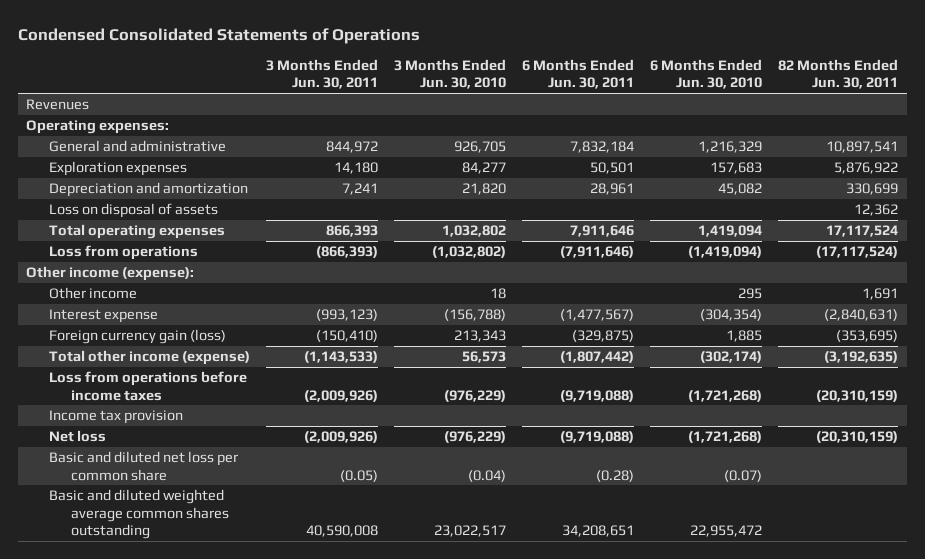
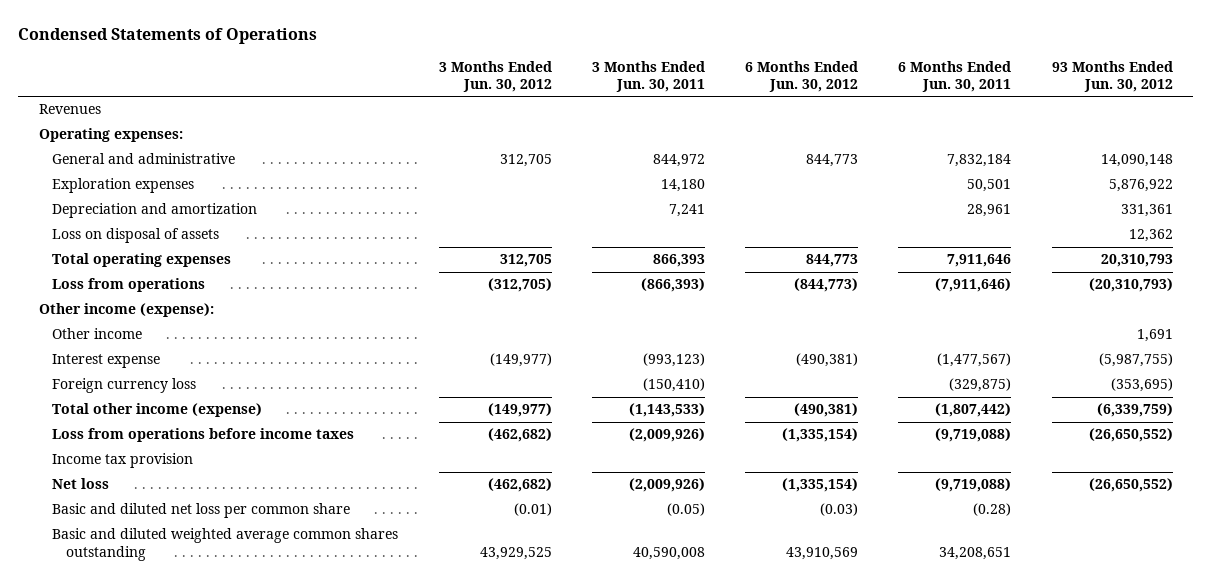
- Condensed Consolidated Statements of Operations
+ Condensed Statements of Operations
- | 3 Months Ended Jun. 30, 2011 | 3 Months Ended Jun. 30, 2010 | 6 Months Ended Jun. 30, 2011 | 6 Months Ended Jun. 30, 2010 | 82 Months Ended Jun. 30, 2011
+ | 3 Months Ended Jun. 30, 2012 | 3 Months Ended Jun. 30, 2011 | 6 Months Ended Jun. 30, 2012 | 6 Months Ended Jun. 30, 2011 | 93 Months Ended Jun. 30, 2012
- Foreign currency gain (loss) | (150,410) | 213,343 | (329,875) | 1,885 | (353,695)
+ Foreign currency loss | | (150,410) | | (329,875) | (353,695)

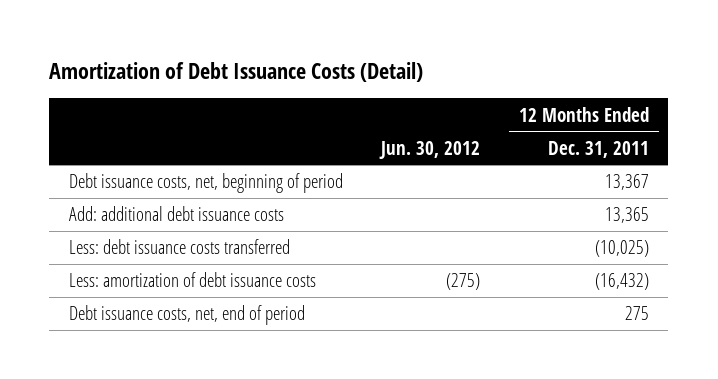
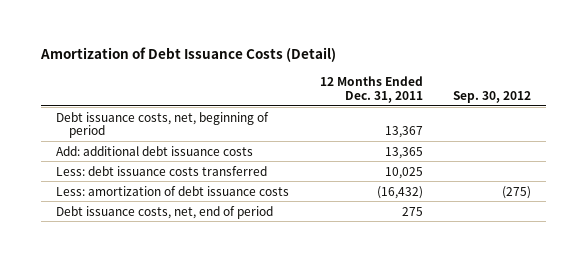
- | Jun. 30, 2012 | 12 Months Ended Dec. 31, 2011
+ | 12 Months Ended Dec. 31, 2011 | Sep. 30, 2012
- Less: debt issuance costs transferred | | (10,025)
+ Less: debt issuance costs transferred | 10,025 |

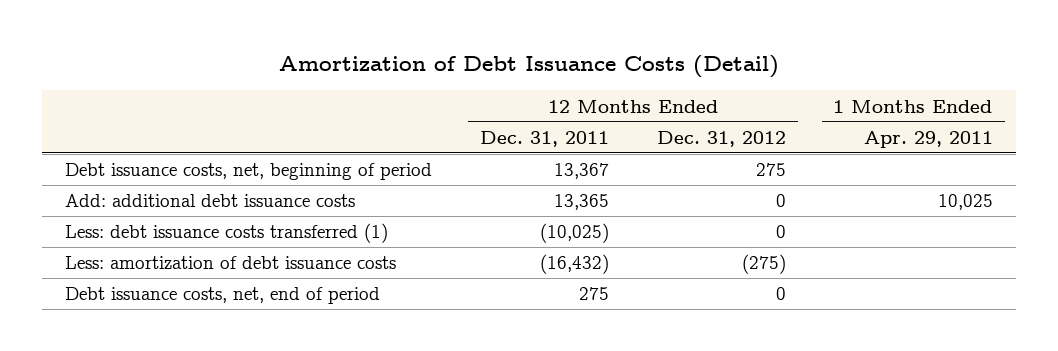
- | 12 Months Ended Dec. 31, 2011 | Sep. 30, 2012
+ | 12 Months Ended Dec. 31, 2011 | 12 Months Ended Dec. 31, 2012 | 1 Months Ended Apr. 29, 2011
- Less: debt issuance costs transferred | 10,025 |
+ Less: debt issuance costs transferred (1) | (10,025) | 0 |

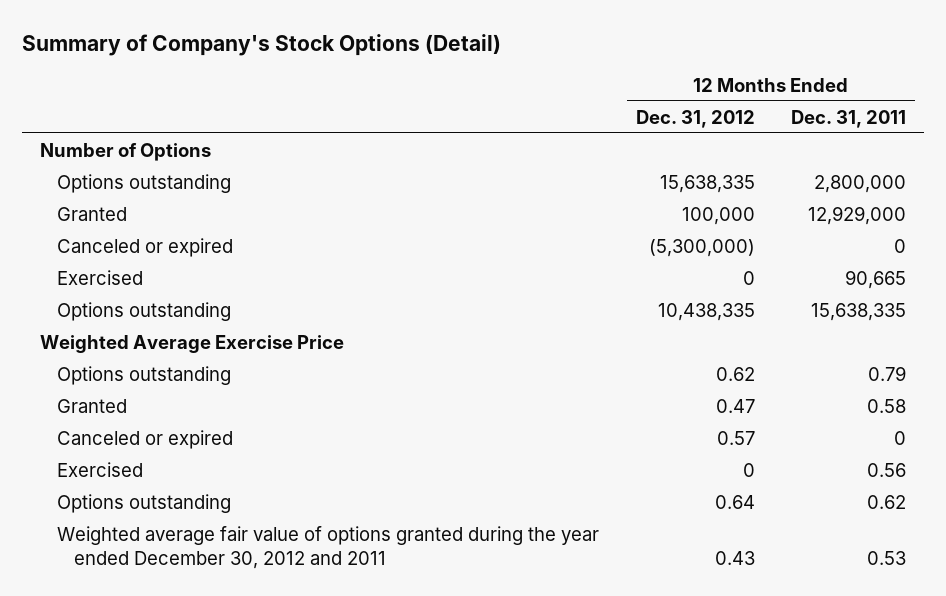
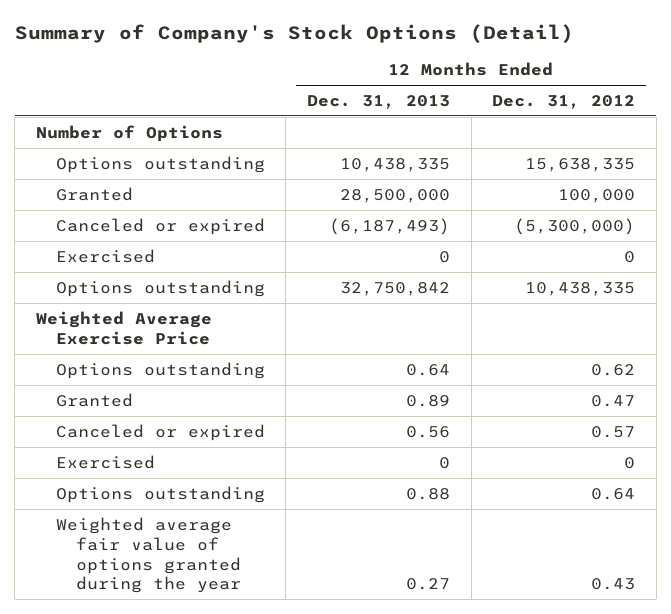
- | 12 Months Ended Dec. 31, 2012 | 12 Months Ended Dec. 31, 2011
+ | 12 Months Ended Dec. 31, 2013 | 12 Months Ended Dec. 31, 2012
- Weighted average fair value of options granted during the year ended December 30, 2012 and 2011 | 0.43 | 0.53
+ Weighted average fair value of options granted during the year | 0.27 | 0.43

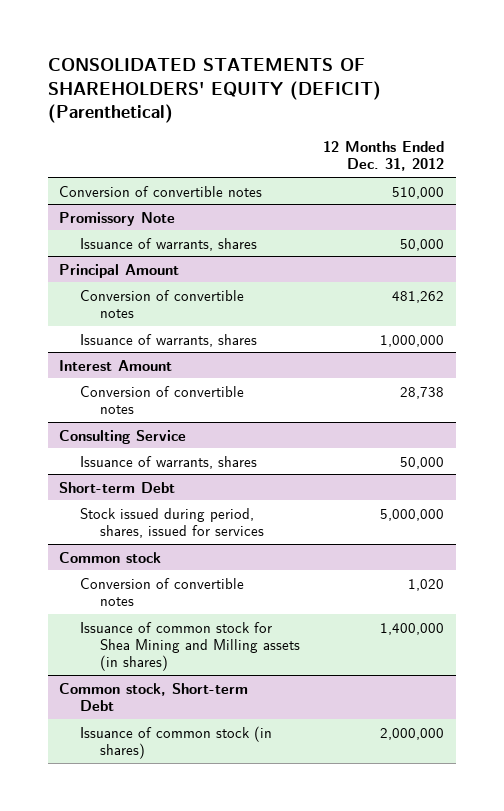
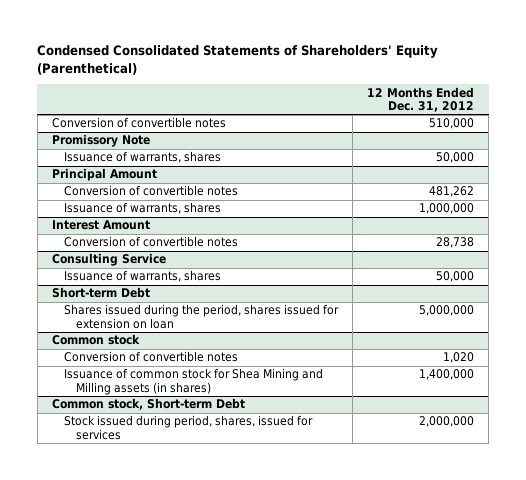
- CONSOLIDATED STATEMENTS OF SHAREHOLDERS' EQUITY (DEFICIT) (Parenthetical)
+ Condensed Consolidated Statements of Shareholders' Equity (Parenthetical)
@ Short-term Debt
- Stock issued during period, shares, issued for services | 5,000,000
+ Shares issued during the period, shares issued for extension on loan | 5,000,000
@ Common stock, Short-term Debt
- Issuance of common stock (in shares) | 2,000,000
+ Stock issued during period, shares, issued for services | 2,000,000

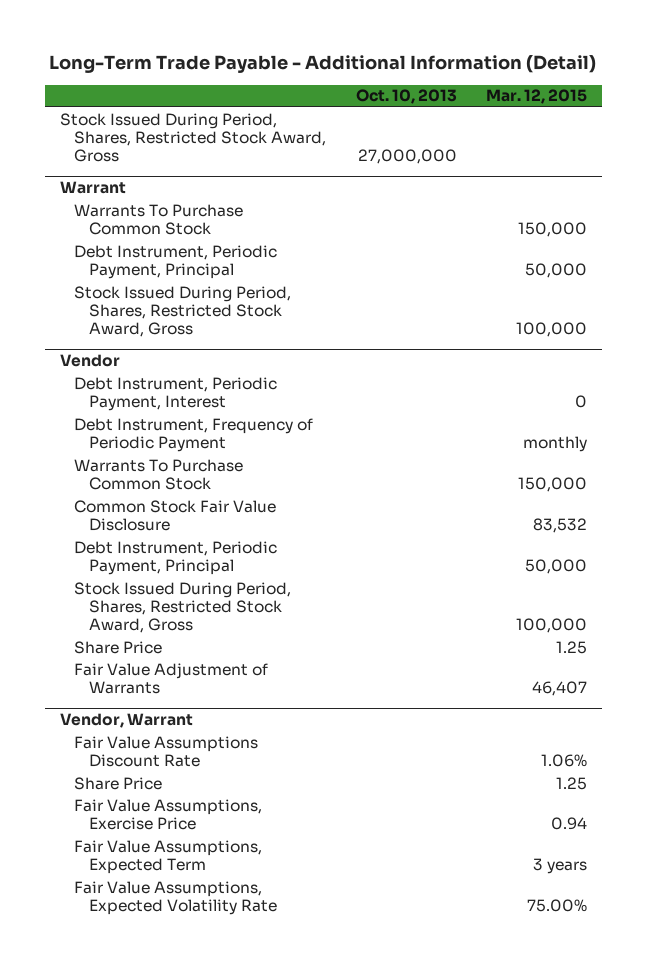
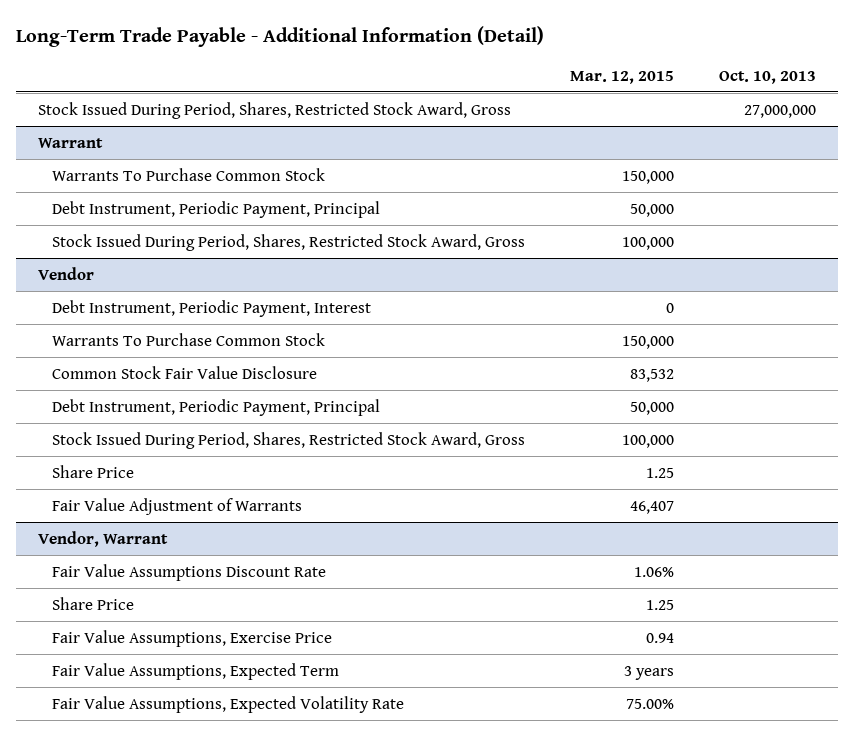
- | Oct. 10, 2013 | Mar. 12, 2015
+ | Mar. 12, 2015 | Oct. 10, 2013
@ Vendor
- Debt Instrument, Frequency of Periodic Payment | | monthly

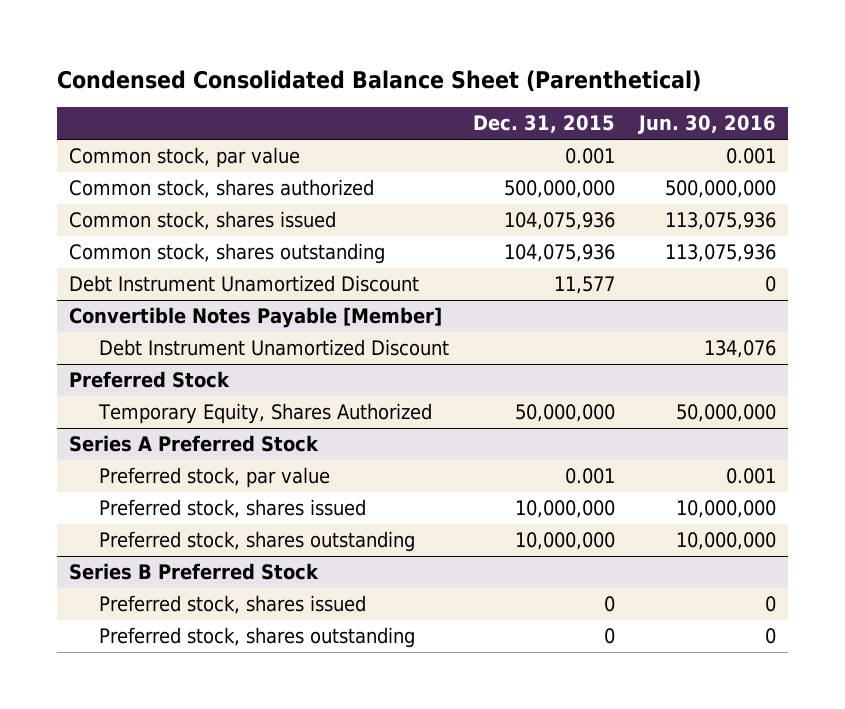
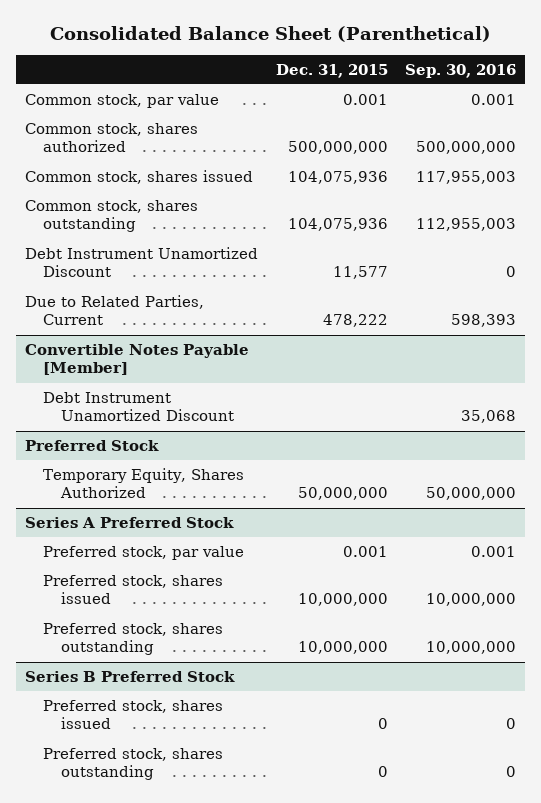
- Condensed Consolidated Balance Sheet (Parenthetical)
+ Consolidated Balance Sheet (Parenthetical)
- | Dec. 31, 2015 | Jun. 30, 2016
+ | Dec. 31, 2015 | Sep. 30, 2016
+ Due to Related Parties, Current | 478,222 | 598,393

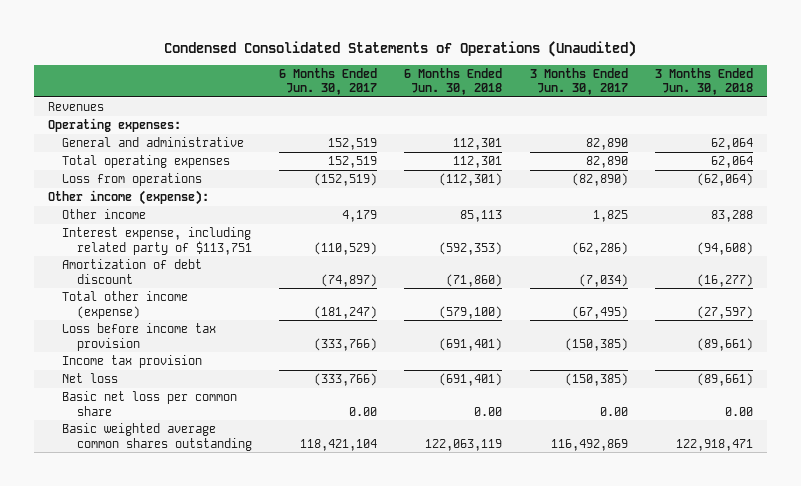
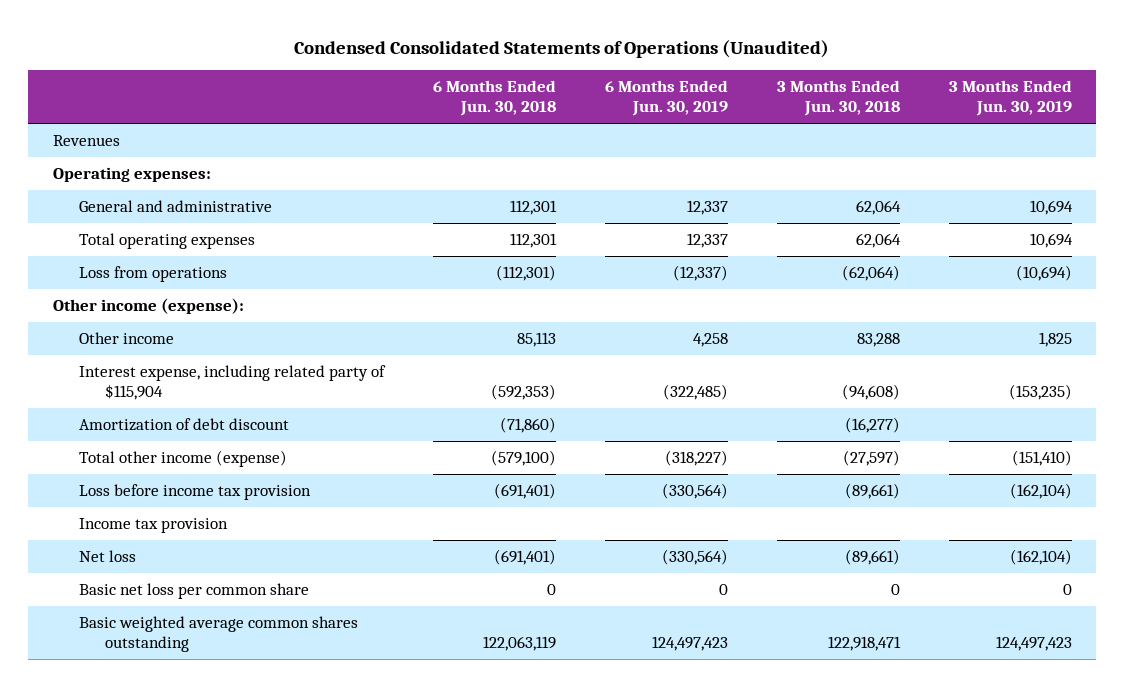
- | 6 Months Ended Jun. 30, 2017 | 6 Months Ended Jun. 30, 2018 | 3 Months Ended Jun. 30, 2017 | 3 Months Ended Jun. 30, 2018
+ | 6 Months Ended Jun. 30, 2018 | 6 Months Ended Jun. 30, 2019 | 3 Months Ended Jun. 30, 2018 | 3 Months Ended Jun. 30, 2019
- Interest expense, including related party of $113,751 | (110,529) | (592,353) | (62,286) | (94,608)
+ Interest expense, including related party of $115,904 | (592,353) | (322,485) | (94,608) | (153,235)
- Basic net loss per common share | 0.00 | 0.00 | 0.00 | 0.00
+ Basic net loss per common share | 0 | 0 | 0 | 0

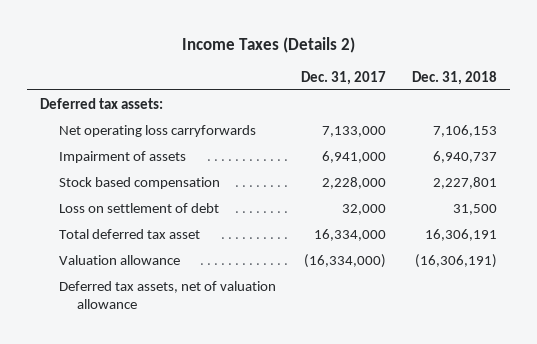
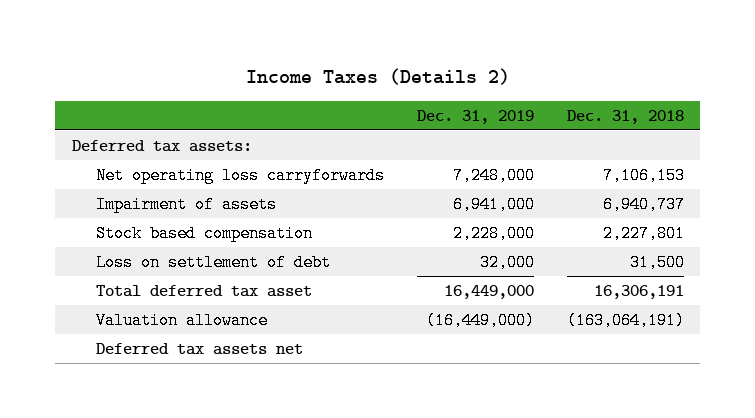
- | Dec. 31, 2017 | Dec. 31, 2018
+ | Dec. 31, 2019 | Dec. 31, 2018
- Valuation allowance | (16,334,000) | (16,306,191)
- Deferred tax assets, net of valuation allowance
+ Valuation allowance | (16,449,000) | (163,064,191)
+ Deferred tax assets net

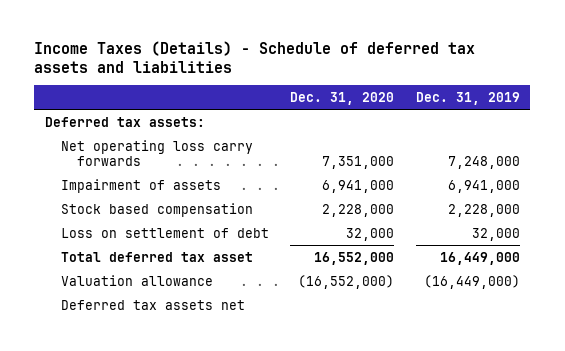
- Income Taxes (Details 2)
+ Income Taxes (Details) - Schedule of deferred tax assets and liabilities
- | Dec. 31, 2019 | Dec. 31, 2018
+ | Dec. 31, 2020 | Dec. 31, 2019
- Net operating loss carryforwards | 7,248,000 | 7,106,153
+ Net operating loss carry forwards | 7,351,000 | 7,248,000

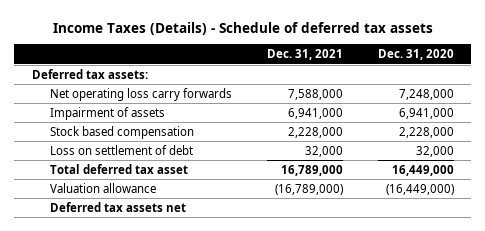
- Income Taxes (Details) - Schedule of deferred tax assets and liabilities
+ Income Taxes (Details) - Schedule of deferred tax assets
- | Dec. 31, 2020 | Dec. 31, 2019
+ | Dec. 31, 2021 | Dec. 31, 2020
- Net operating loss carry forwards | 7,351,000 | 7,248,000
+ Net operating loss carry forwards | 7,588,000 | 7,248,000
- Total deferred tax asset | 16,552,000 | 16,449,000
- Valuation allowance | (16,552,000) | (16,449,000)
+ Total deferred tax asset | 16,789,000 | 16,449,000
+ Valuation allowance | (16,789,000) | (16,449,000)

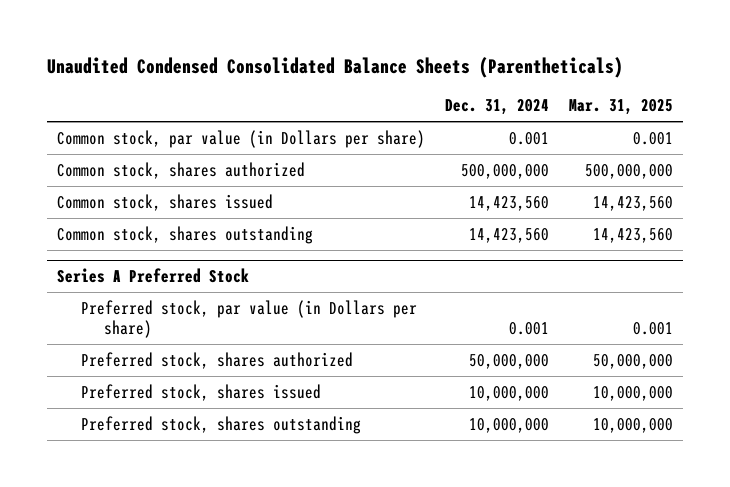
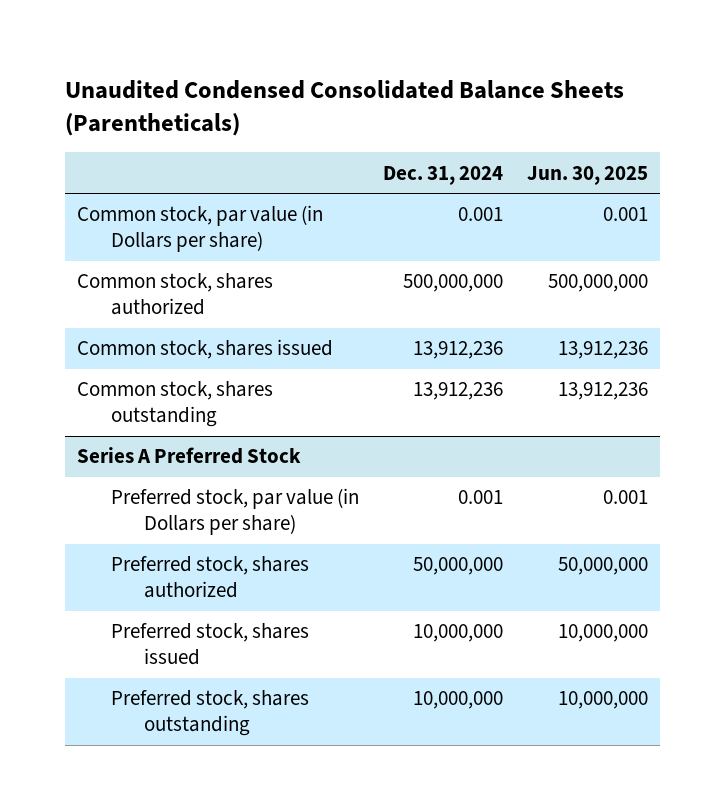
- | Dec. 31, 2024 | Mar. 31, 2025
+ | Dec. 31, 2024 | Jun. 30, 2025
- Common stock, shares issued | 14,423,560 | 14,423,560
- Common stock, shares outstanding | 14,423,560 | 14,423,560
+ Common stock, shares issued | 13,912,236 | 13,912,236
+ Common stock, shares outstanding | 13,912,236 | 13,912,236

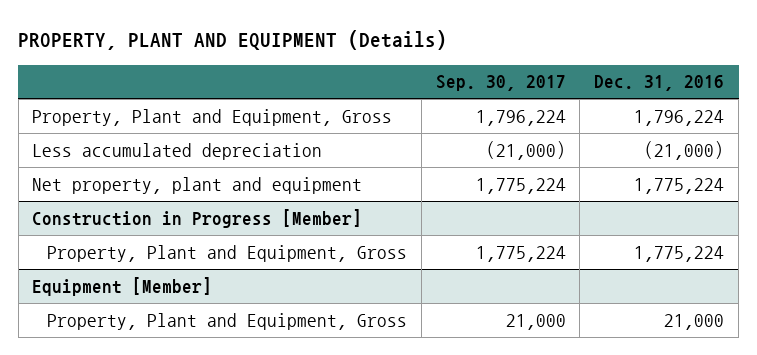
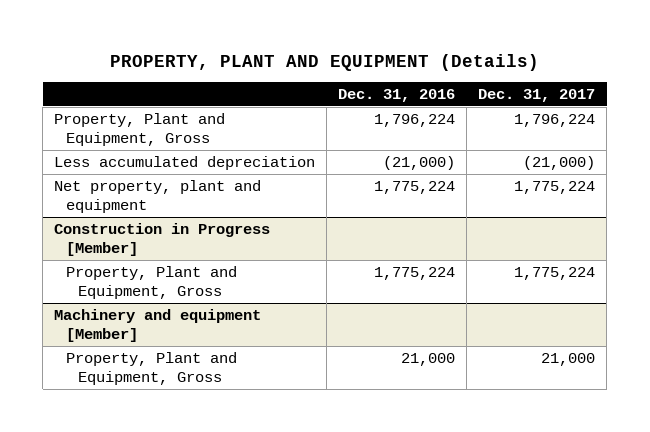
- | Sep. 30, 2017 | Dec. 31, 2016
+ | Dec. 31, 2016 | Dec. 31, 2017
- Equipment [Member]
+ Machinery and equipment [Member]

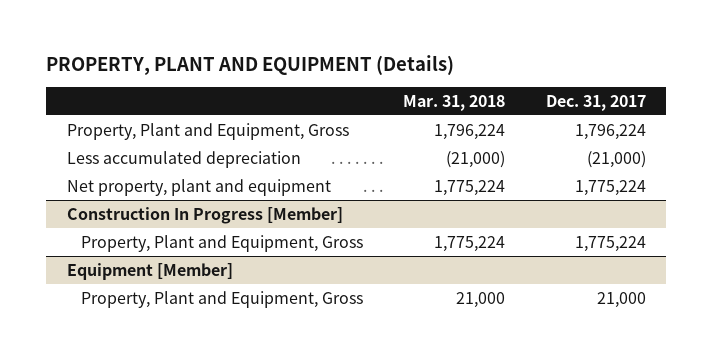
- | Dec. 31, 2016 | Dec. 31, 2017
+ | Mar. 31, 2018 | Dec. 31, 2017
- Construction in Progress [Member]
+ Construction In Progress [Member]
- Machinery and equipment [Member]
+ Equipment [Member]

